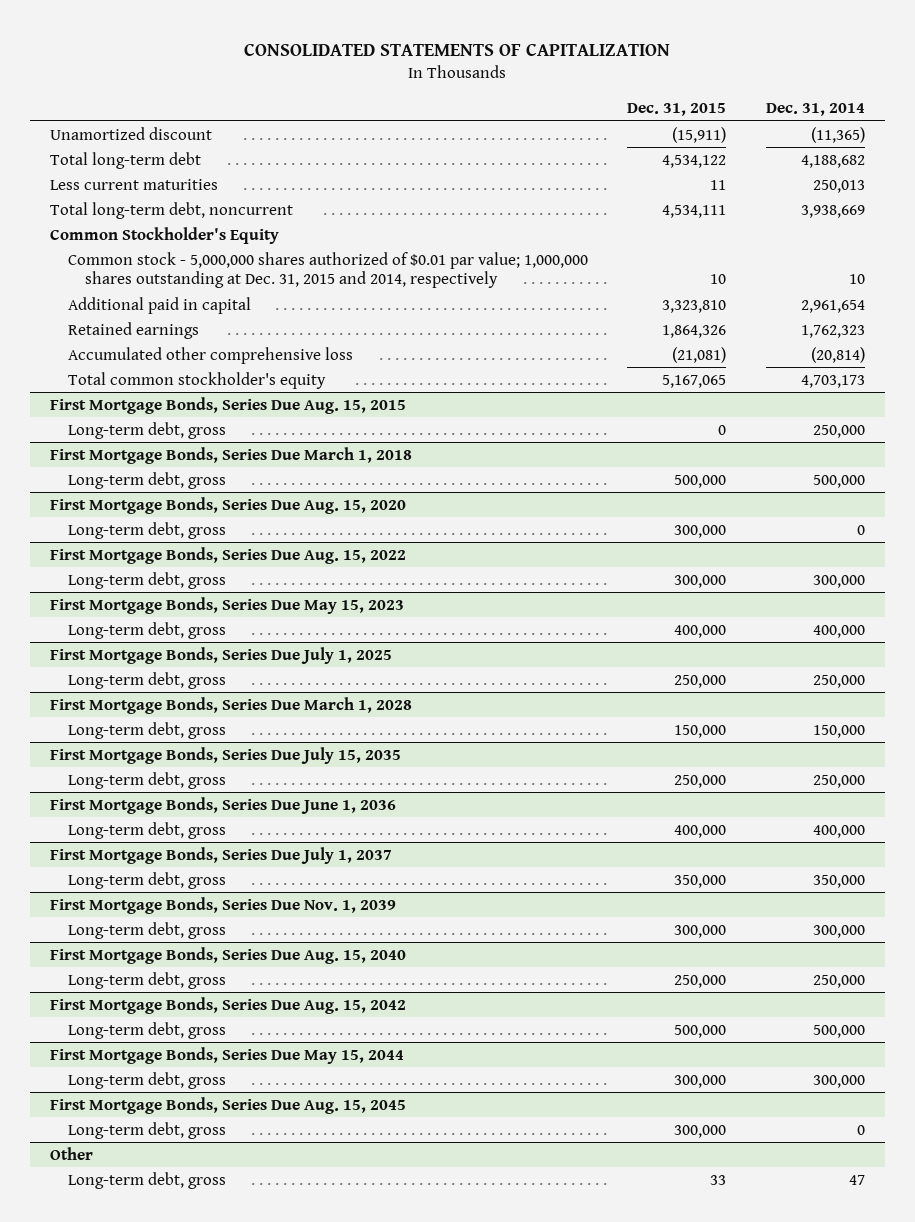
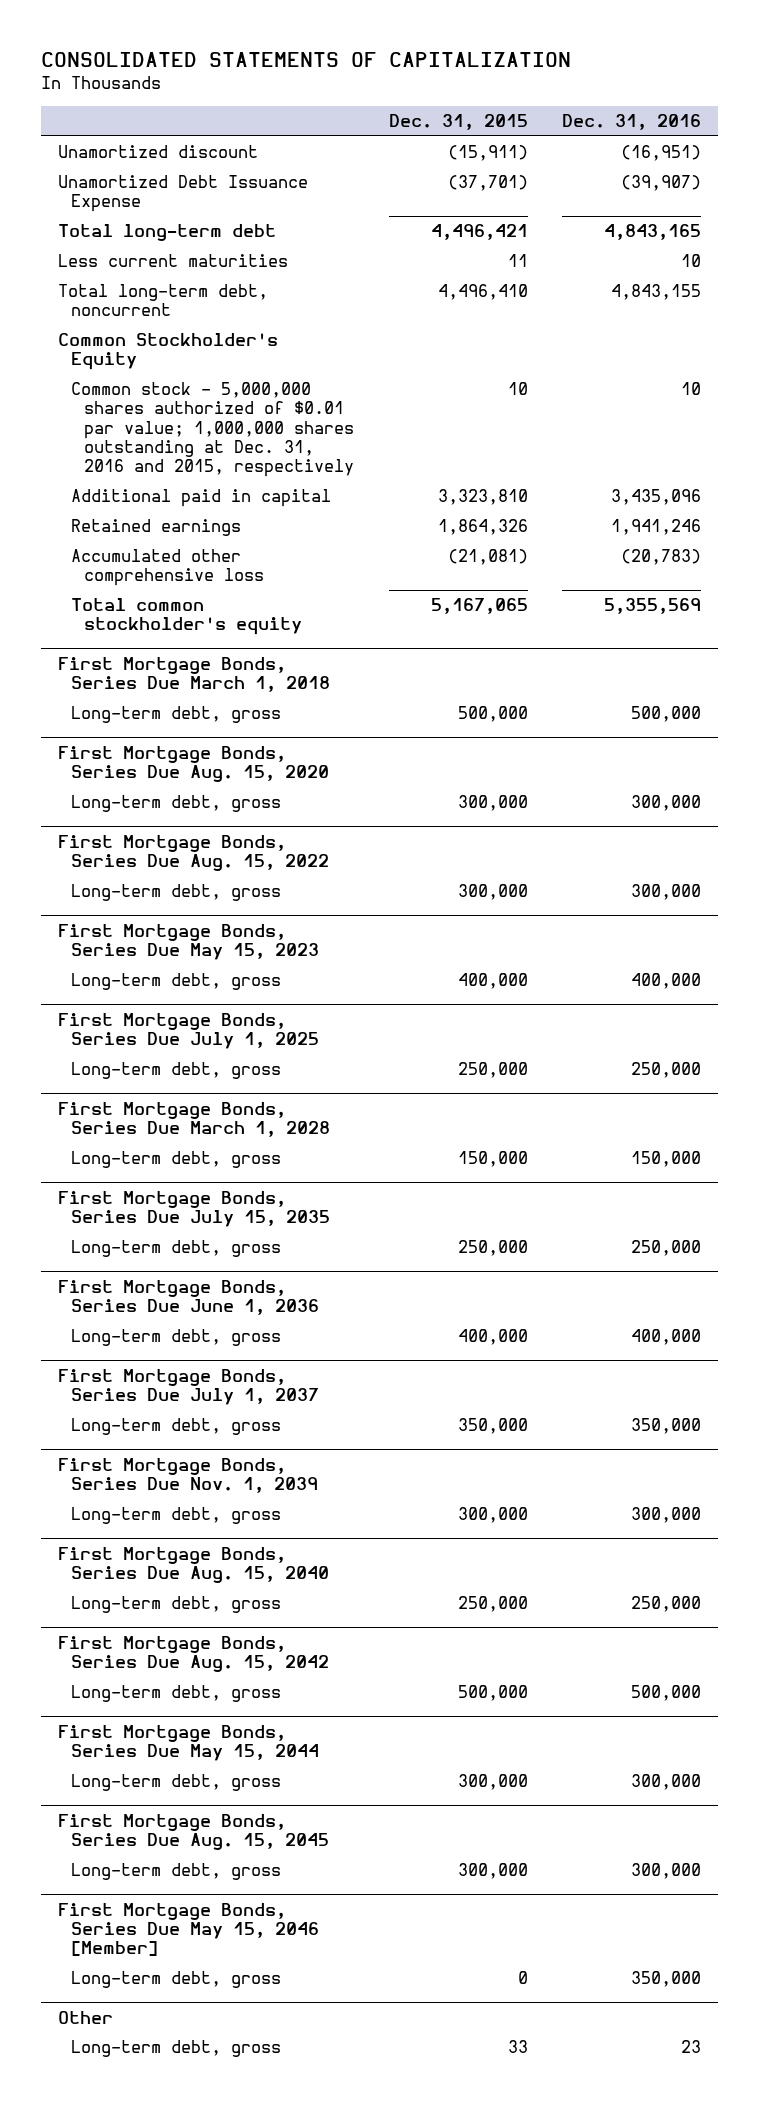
- | Dec. 31, 2015 | Dec. 31, 2014
+ | Dec. 31, 2015 | Dec. 31, 2016
- Total long-term debt | 4,534,122 | 4,188,682
+ Unamortized Debt Issuance Expense | (37,701) | (39,907)
+ Total long-term debt | 4,496,421 | 4,843,165
- Total long-term debt, noncurrent | 4,534,111 | 3,938,669
+ Total long-term debt, noncurrent | 4,496,410 | 4,843,155
- Common stock - 5,000,000 shares authorized of $0.01 par value; 1,000,000 shares outstanding at Dec. 31, 2015 and 2014, respectively | 10 | 10
+ Common stock - 5,000,000 shares authorized of $0.01 par value; 1,000,000 shares outstanding at Dec. 31, 2016 and 2015, respectively | 10 | 10
- First Mortgage Bonds, Series Due Aug. 15, 2015
- Long-term debt, gross | 0 | 250,000
+ First Mortgage Bonds, Series Due May 15, 2046 [Member]
+ Long-term debt, gross | 0 | 350,000

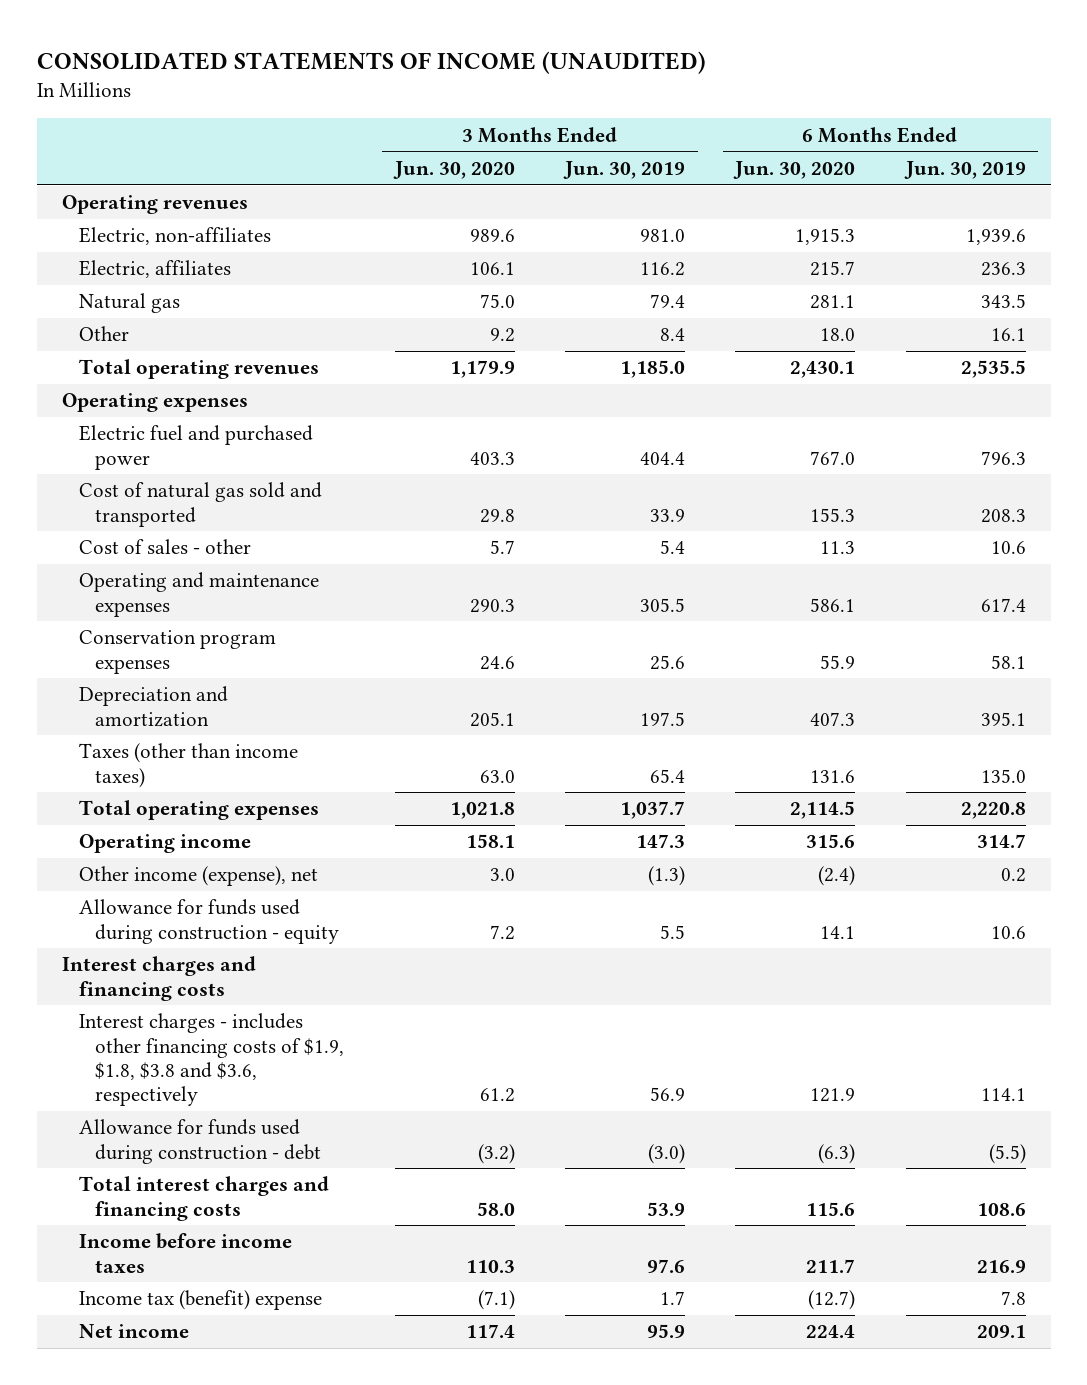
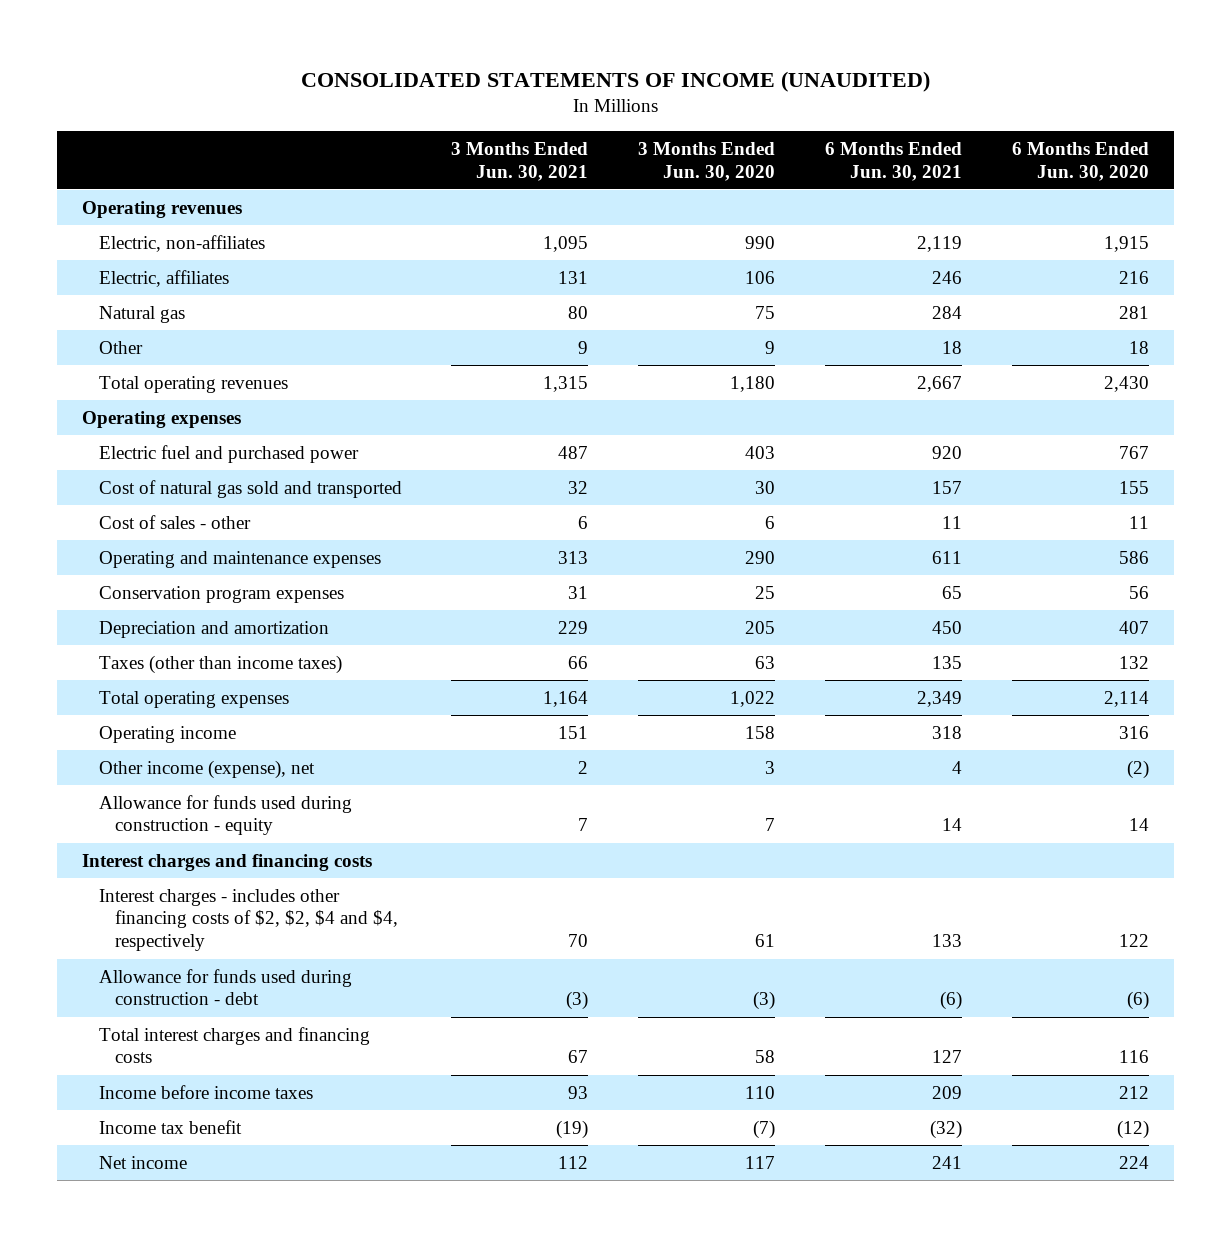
- | 3 Months Ended Jun. 30, 2020 | 3 Months Ended Jun. 30, 2019 | 6 Months Ended Jun. 30, 2020 | 6 Months Ended Jun. 30, 2019
+ | 3 Months Ended Jun. 30, 2021 | 3 Months Ended Jun. 30, 2020 | 6 Months Ended Jun. 30, 2021 | 6 Months Ended Jun. 30, 2020
- Electric, non-affiliates | 989.6 | 981.0 | 1,915.3 | 1,939.6
- Electric, affiliates | 106.1 | 116.2 | 215.7 | 236.3
- Natural gas | 75.0 | 79.4 | 281.1 | 343.5
- Other | 9.2 | 8.4 | 18.0 | 16.1
- Total operating revenues | 1,179.9 | 1,185.0 | 2,430.1 | 2,535.5
+ Electric, non-affiliates | 1,095 | 990 | 2,119 | 1,915
+ Electric, affiliates | 131 | 106 | 246 | 216
+ Natural gas | 80 | 75 | 284 | 281
+ Other | 9 | 9 | 18 | 18
+ Total operating revenues | 1,315 | 1,180 | 2,667 | 2,430
- Electric fuel and purchased power | 403.3 | 404.4 | 767.0 | 796.3
- Cost of natural gas sold and transported | 29.8 | 33.9 | 155.3 | 208.3
- Cost of sales - other | 5.7 | 5.4 | 11.3 | 10.6
- Operating and maintenance expenses | 290.3 | 305.5 | 586.1 | 617.4
- Conservation program expenses | 24.6 | 25.6 | 55.9 | 58.1
- Depreciation and amortization | 205.1 | 197.5 | 407.3 | 395.1
- Taxes (other than income taxes) | 63.0 | 65.4 | 131.6 | 135.0
- Total operating expenses | 1,021.8 | 1,037.7 | 2,114.5 | 2,220.8
- Operating income | 158.1 | 147.3 | 315.6 | 314.7
- Other income (expense), net | 3.0 | (1.3) | (2.4) | 0.2
- Allowance for funds used during construction - equity | 7.2 | 5.5 | 14.1 | 10.6
+ Electric fuel and purchased power | 487 | 403 | 920 | 767
+ Cost of natural gas sold and transported | 32 | 30 | 157 | 155
+ Cost of sales - other | 6 | 6 | 11 | 11
+ Operating and maintenance expenses | 313 | 290 | 611 | 586
+ Conservation program expenses | 31 | 25 | 65 | 56
+ Depreciation and amortization | 229 | 205 | 450 | 407
+ Taxes (other than income taxes) | 66 | 63 | 135 | 132
+ Total operating expenses | 1,164 | 1,022 | 2,349 | 2,114
+ Operating income | 151 | 158 | 318 | 316
+ Other income (expense), net | 2 | 3 | 4 | (2)
+ Allowance for funds used during construction - equity | 7 | 7 | 14 | 14
- Interest charges - includes other financing costs of $1.9, $1.8, $3.8 and $3.6, respectively | 61.2 | 56.9 | 121.9 | 114.1
- Allowance for funds used during construction - debt | (3.2) | (3.0) | (6.3) | (5.5)
- Total interest charges and financing costs | 58.0 | 53.9 | 115.6 | 108.6
- Income before income taxes | 110.3 | 97.6 | 211.7 | 216.9
- Income tax (benefit) expense | (7.1) | 1.7 | (12.7) | 7.8
- Net income | 117.4 | 95.9 | 224.4 | 209.1
+ Interest charges - includes other financing costs of $2, $2, $4 and $4, respectively | 70 | 61 | 133 | 122
+ Allowance for funds used during construction - debt | (3) | (3) | (6) | (6)
+ Total interest charges and financing costs | 67 | 58 | 127 | 116
+ Income before income taxes | 93 | 110 | 209 | 212
+ Income tax benefit | (19) | (7) | (32) | (12)
+ Net income | 112 | 117 | 241 | 224

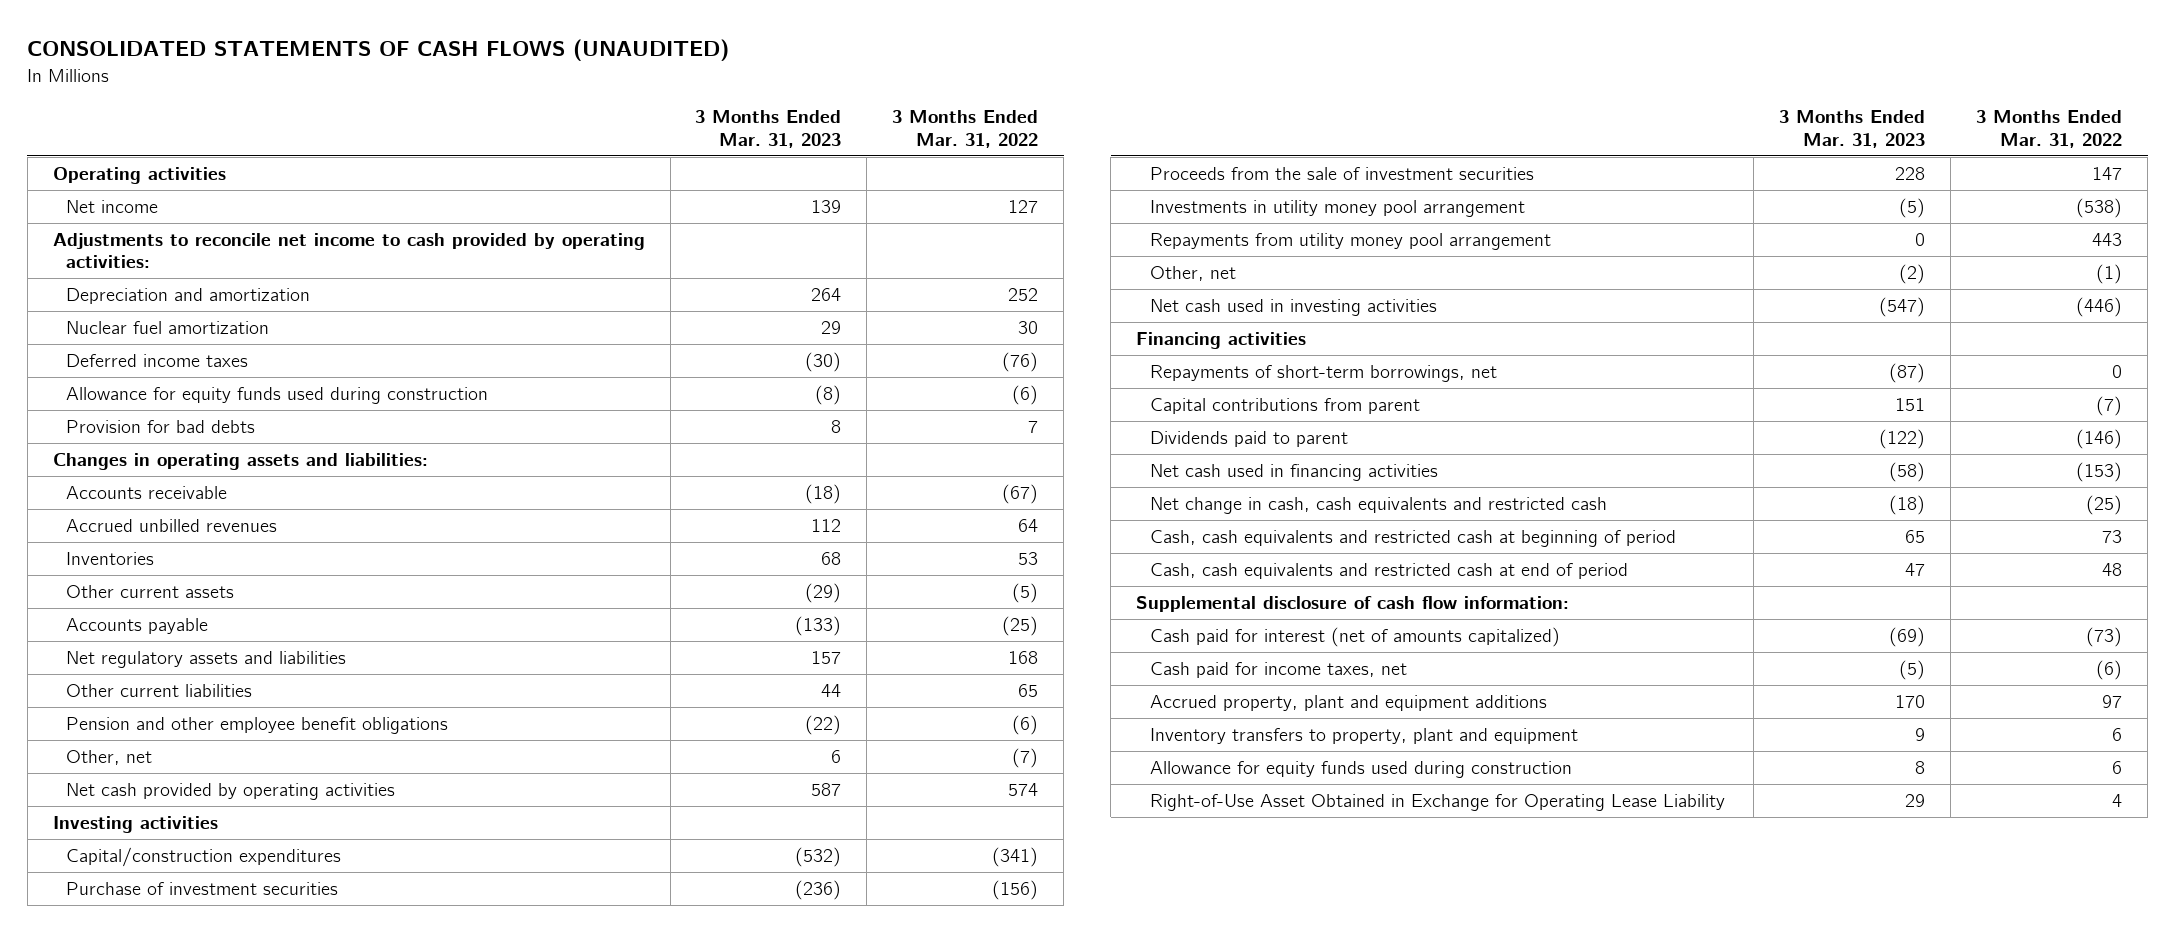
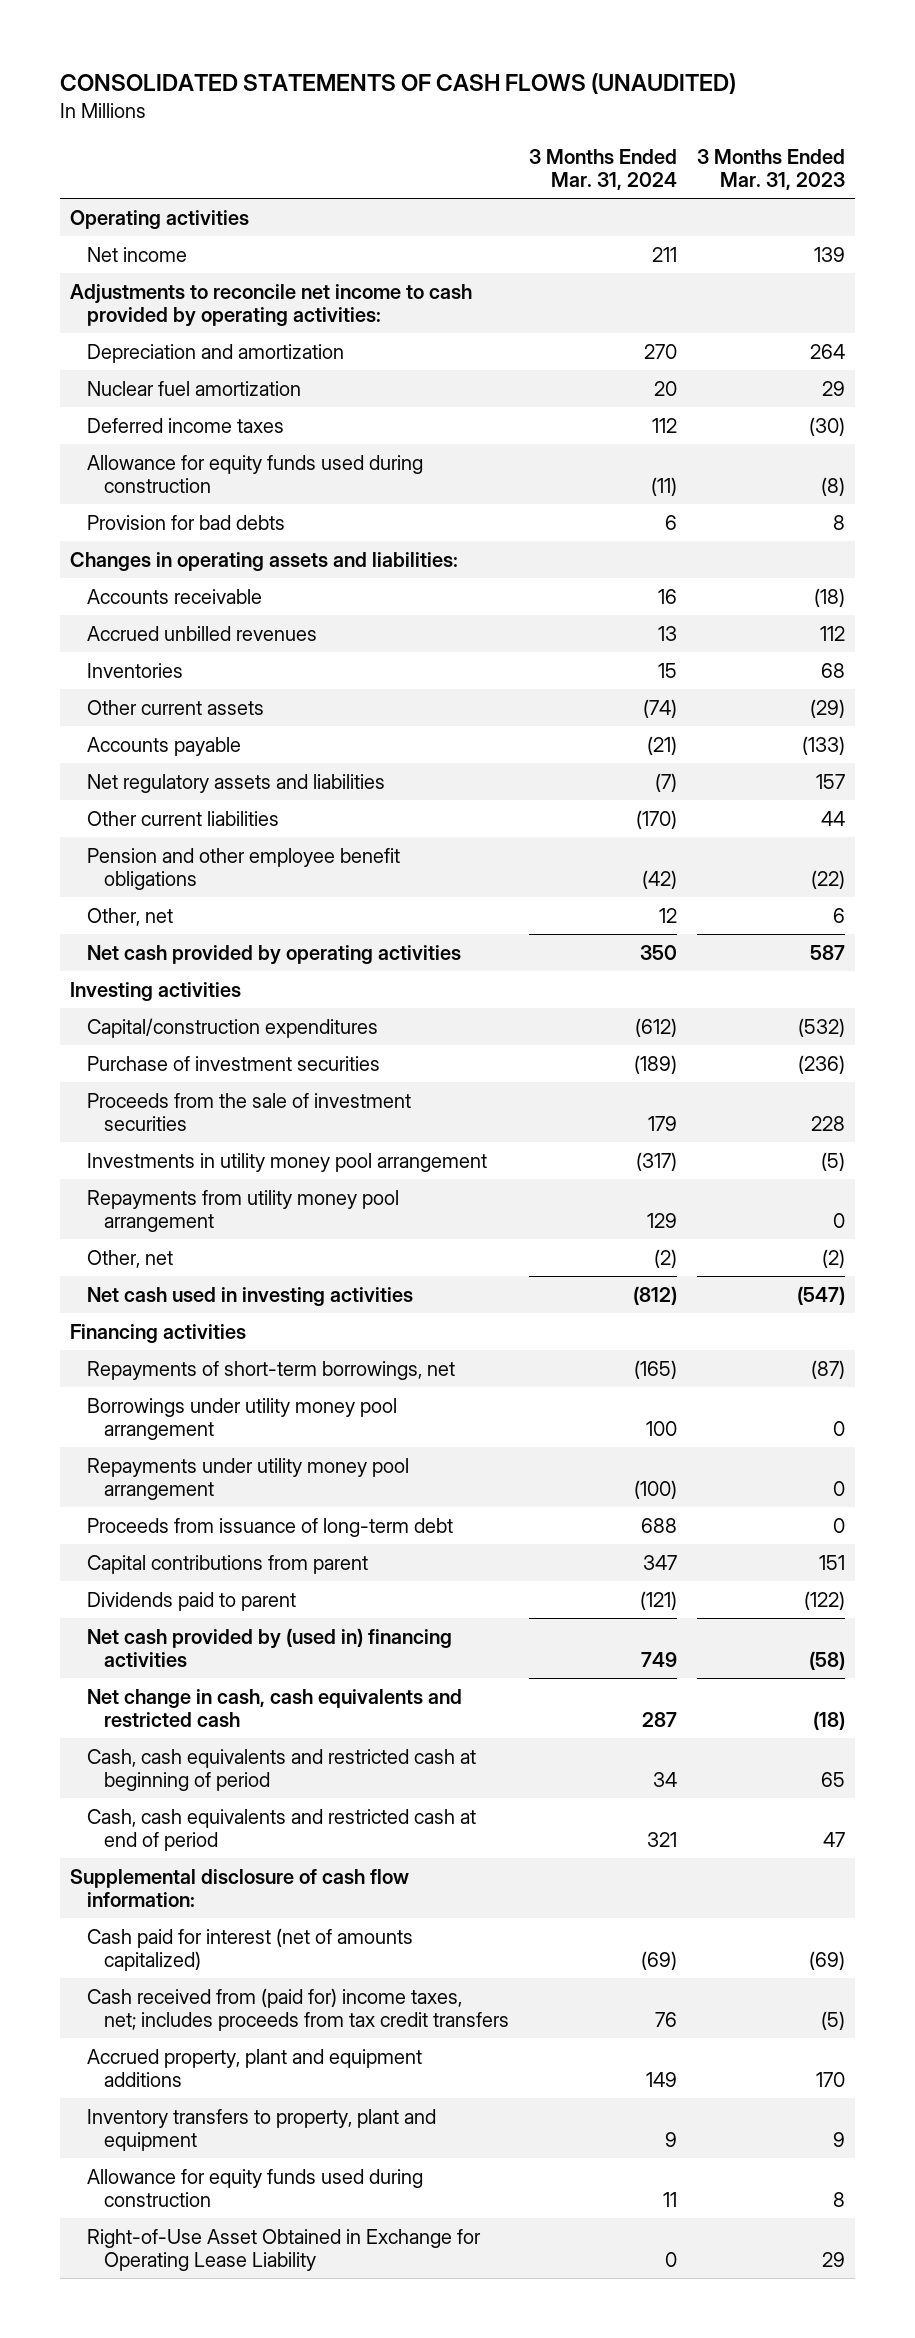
- | 3 Months Ended Mar. 31, 2023 | 3 Months Ended Mar. 31, 2022
+ | 3 Months Ended Mar. 31, 2024 | 3 Months Ended Mar. 31, 2023
+ Borrowings under utility money pool arrangement | 100 | 0
+ Repayments under utility money pool arrangement | (100) | 0
+ Proceeds from issuance of long-term debt | 688 | 0
- Net cash used in financing activities | (58) | (153)
+ Net cash provided by (used in) financing activities | 749 | (58)
- Cash paid for income taxes, net | (5) | (6)
+ Cash received from (paid for) income taxes, net; includes proceeds from tax credit transfers | 76 | (5)

